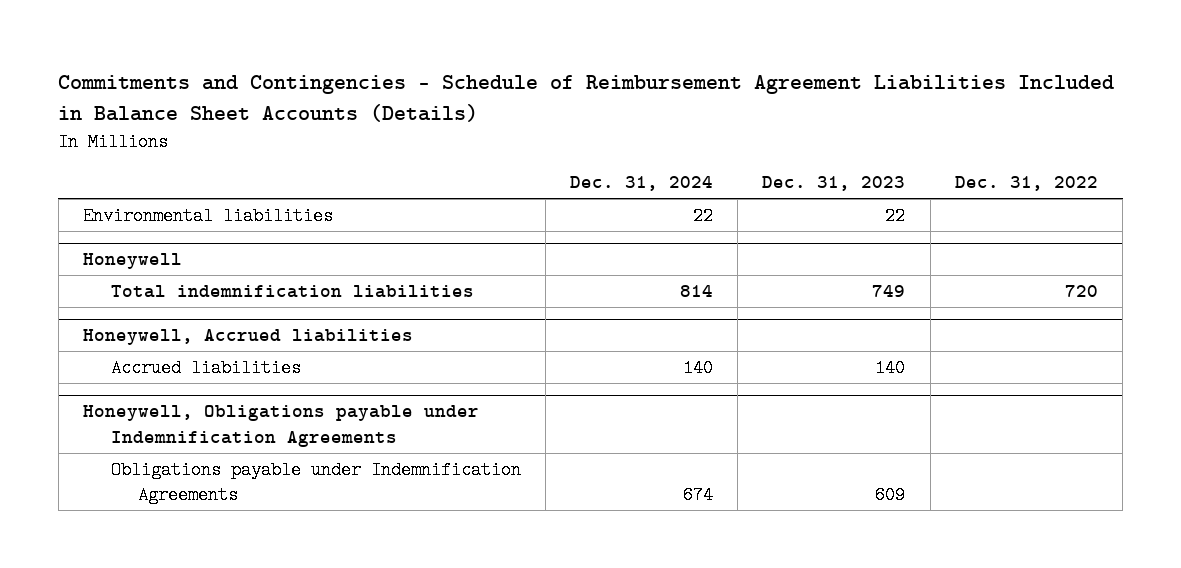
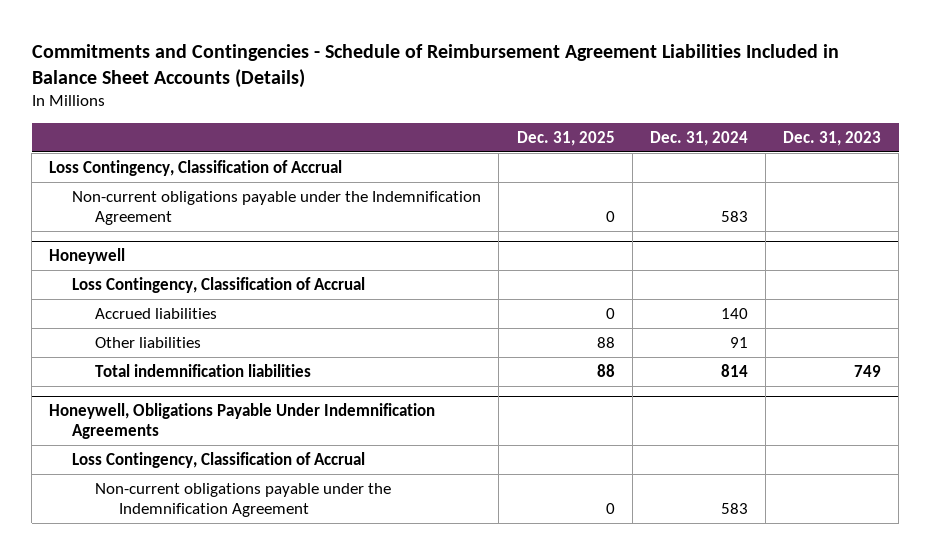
- | Dec. 31, 2024 | Dec. 31, 2023 | Dec. 31, 2022
+ | Dec. 31, 2025 | Dec. 31, 2024 | Dec. 31, 2023
- Environmental liabilities | 22 | 22 |
+ Loss Contingency, Classification of Accrual
+ Non-current obligations payable under the Indemnification Agreement | 0 | 583 |
@ Honeywell
+ Loss Contingency, Classification of Accrual
+ Accrued liabilities | 0 | 140 |
+ Other liabilities | 88 | 91 |
- Honeywell, Accrued liabilities
- Accrued liabilities | 140 | 140 |
- Honeywell, Obligations payable under Indemnification Agreements
- Obligations payable under Indemnification Agreements | 674 | 609 |
+ Honeywell, Obligations Payable Under Indemnification Agreements
+ Loss Contingency, Classification of Accrual
+ Non-current obligations payable under the Indemnification Agreement | 0 | 583 |

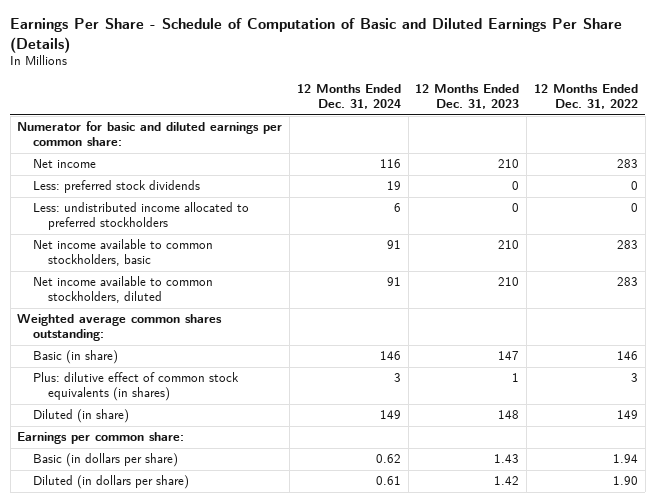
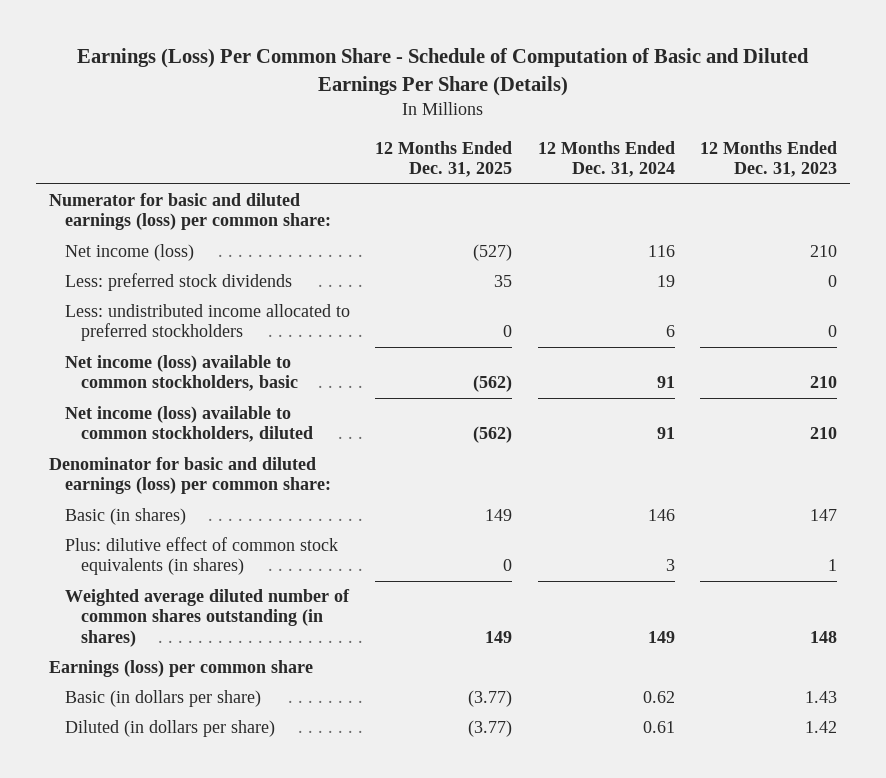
- Earnings Per Share - Schedule of Computation of Basic and Diluted Earnings Per Share (Details)
+ Earnings (Loss) Per Common Share - Schedule of Computation of Basic and Diluted Earnings Per Share (Details)
- | 12 Months Ended Dec. 31, 2024 | 12 Months Ended Dec. 31, 2023 | 12 Months Ended Dec. 31, 2022
+ | 12 Months Ended Dec. 31, 2025 | 12 Months Ended Dec. 31, 2024 | 12 Months Ended Dec. 31, 2023
- Numerator for basic and diluted earnings per common share:
- Net income | 116 | 210 | 283
+ Numerator for basic and diluted earnings (loss) per common share:
+ Net income (loss) | (527) | 116 | 210
- Net income available to common stockholders, basic | 91 | 210 | 283
- Net income available to common stockholders, diluted | 91 | 210 | 283
- Weighted average common shares outstanding:
- Basic (in share) | 146 | 147 | 146
+ Net income (loss) available to common stockholders, basic | (562) | 91 | 210
+ Net income (loss) available to common stockholders, diluted | (562) | 91 | 210
+ Denominator for basic and diluted earnings (loss) per common share:
+ Basic (in shares) | 149 | 146 | 147
- Diluted (in share) | 149 | 148 | 149
- Earnings per common share:
+ Weighted average diluted number of common shares outstanding (in shares) | 149 | 149 | 148
+ Earnings (loss) per common share

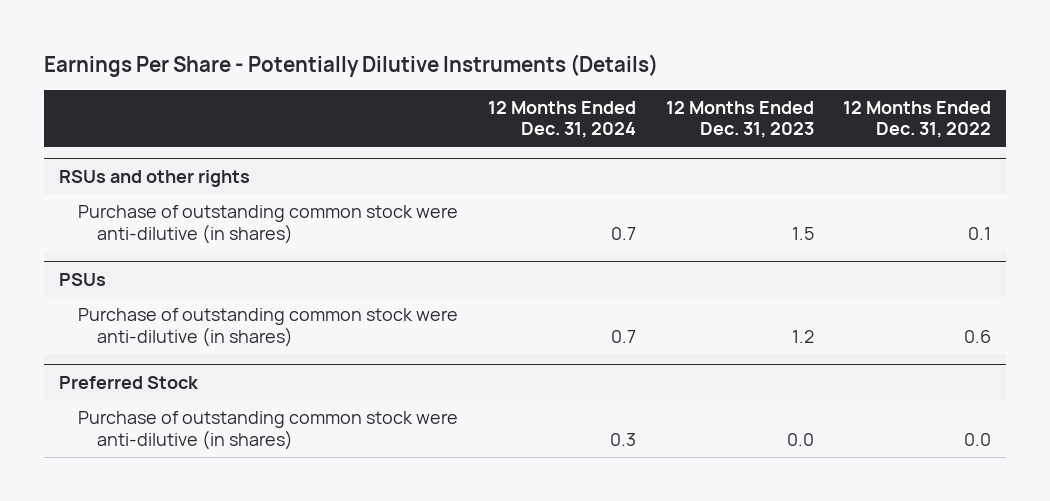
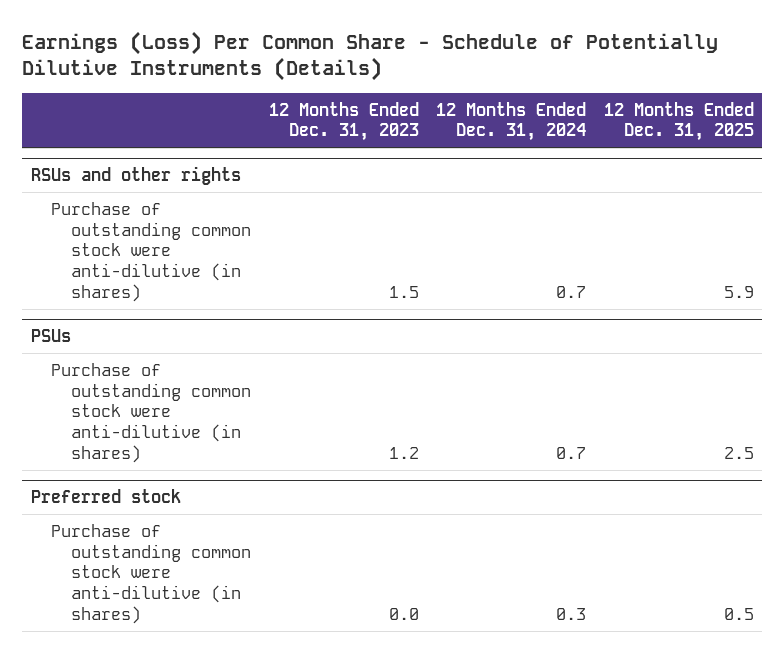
- Earnings Per Share - Potentially Dilutive Instruments (Details)
+ Earnings (Loss) Per Common Share - Schedule of Potentially Dilutive Instruments (Details)
- | 12 Months Ended Dec. 31, 2024 | 12 Months Ended Dec. 31, 2023 | 12 Months Ended Dec. 31, 2022
+ | 12 Months Ended Dec. 31, 2023 | 12 Months Ended Dec. 31, 2024 | 12 Months Ended Dec. 31, 2025
- Preferred Stock
+ Preferred stock

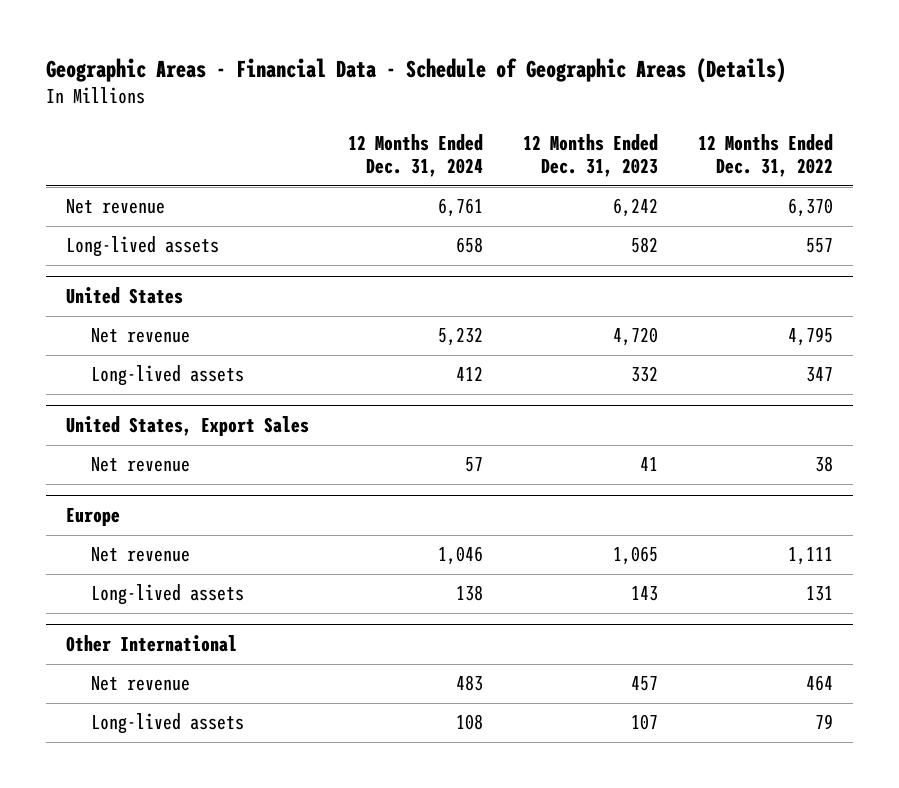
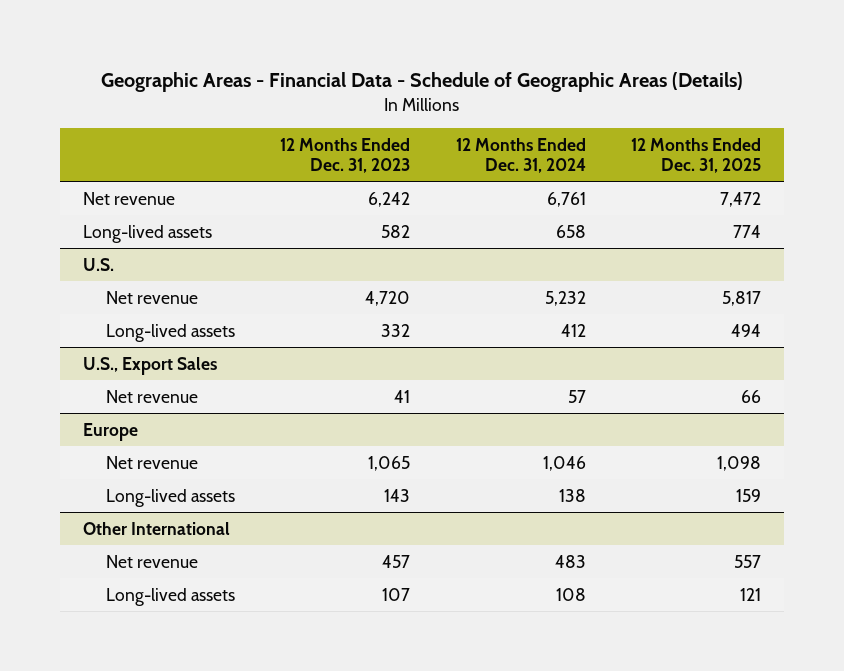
- | 12 Months Ended Dec. 31, 2024 | 12 Months Ended Dec. 31, 2023 | 12 Months Ended Dec. 31, 2022
+ | 12 Months Ended Dec. 31, 2023 | 12 Months Ended Dec. 31, 2024 | 12 Months Ended Dec. 31, 2025
- United States
+ U.S.
- United States, Export Sales
+ U.S., Export Sales

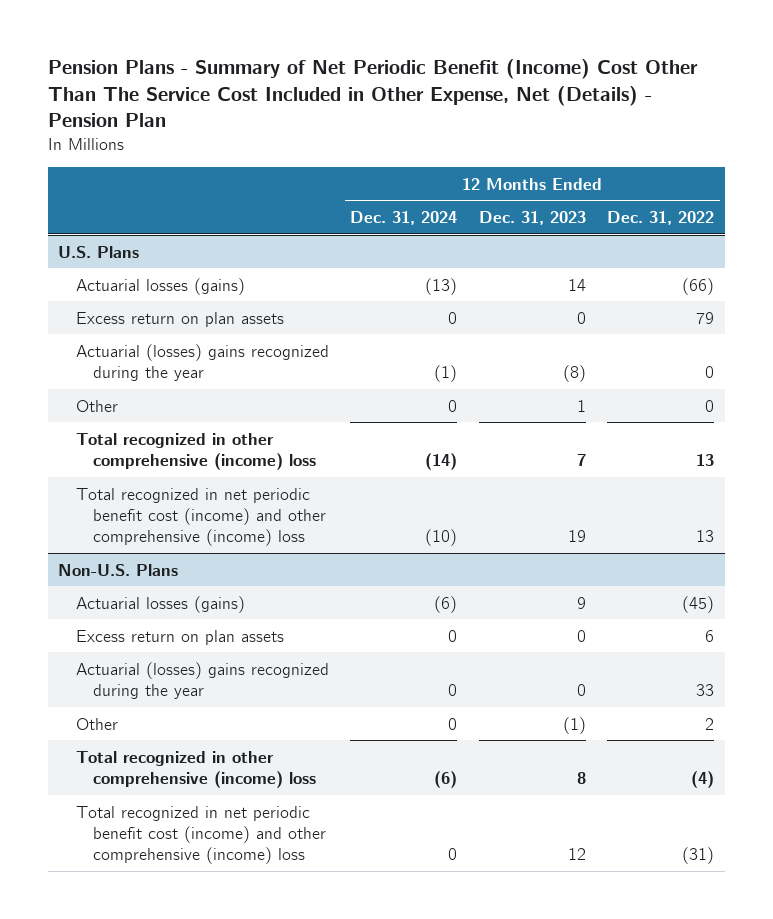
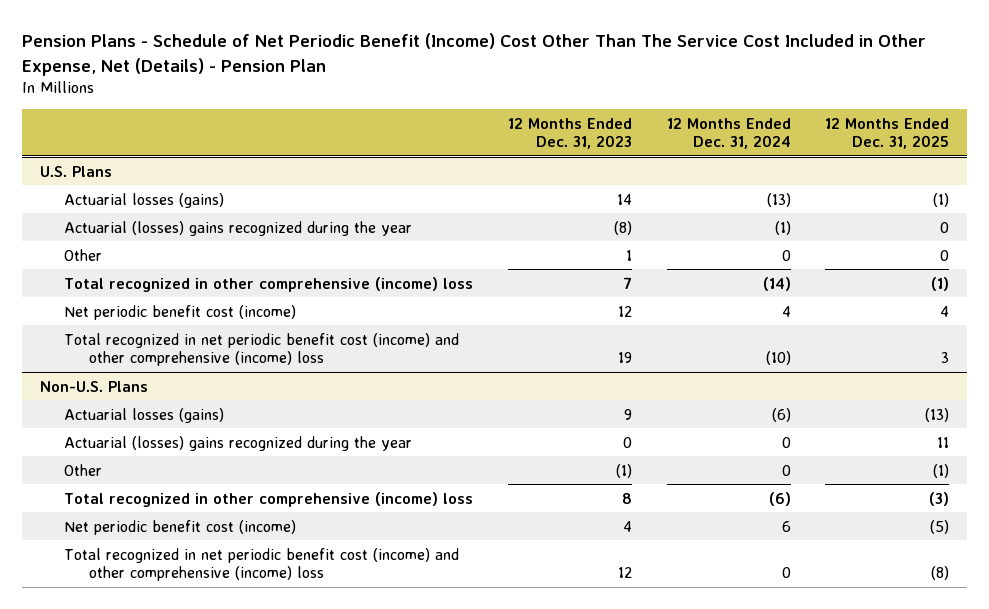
- Pension Plans - Summary of Net Periodic Benefit (Income) Cost Other Than The Service Cost Included in Other Expense, Net (Details) - Pension Plan
+ Pension Plans - Schedule of Net Periodic Benefit (Income) Cost Other Than The Service Cost Included in Other Expense, Net (Details) - Pension Plan
- | 12 Months Ended Dec. 31, 2024 | 12 Months Ended Dec. 31, 2023 | 12 Months Ended Dec. 31, 2022
+ | 12 Months Ended Dec. 31, 2023 | 12 Months Ended Dec. 31, 2024 | 12 Months Ended Dec. 31, 2025
@ U.S. Plans
- Excess return on plan assets | 0 | 0 | 79
+ Net periodic benefit cost (income) | 12 | 4 | 4
@ Non-U.S. Plans
- Excess return on plan assets | 0 | 0 | 6
+ Net periodic benefit cost (income) | 4 | 6 | (5)

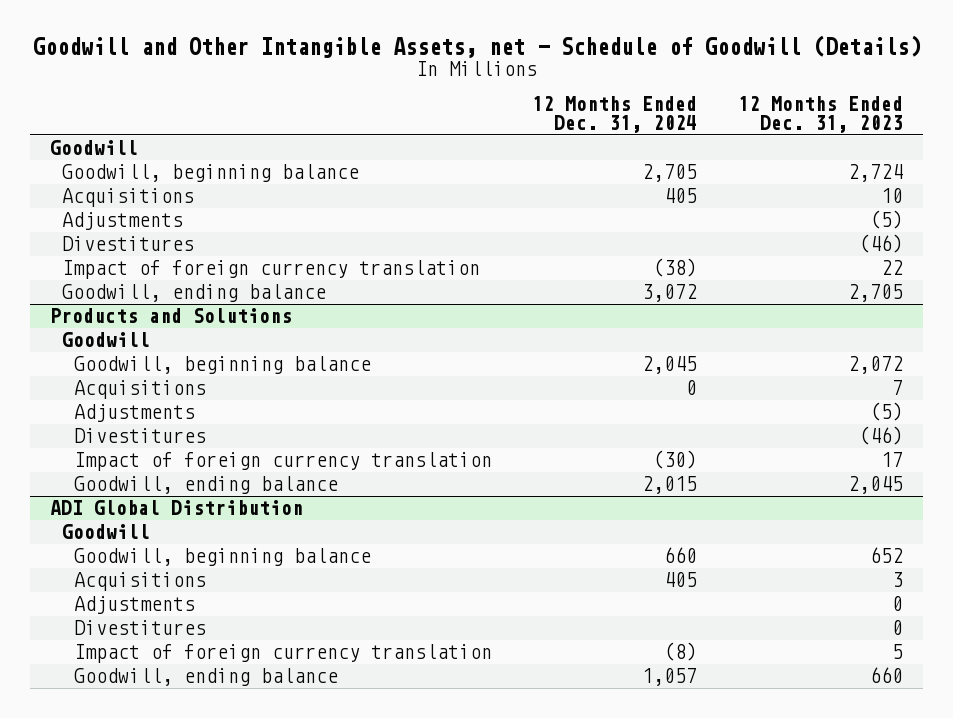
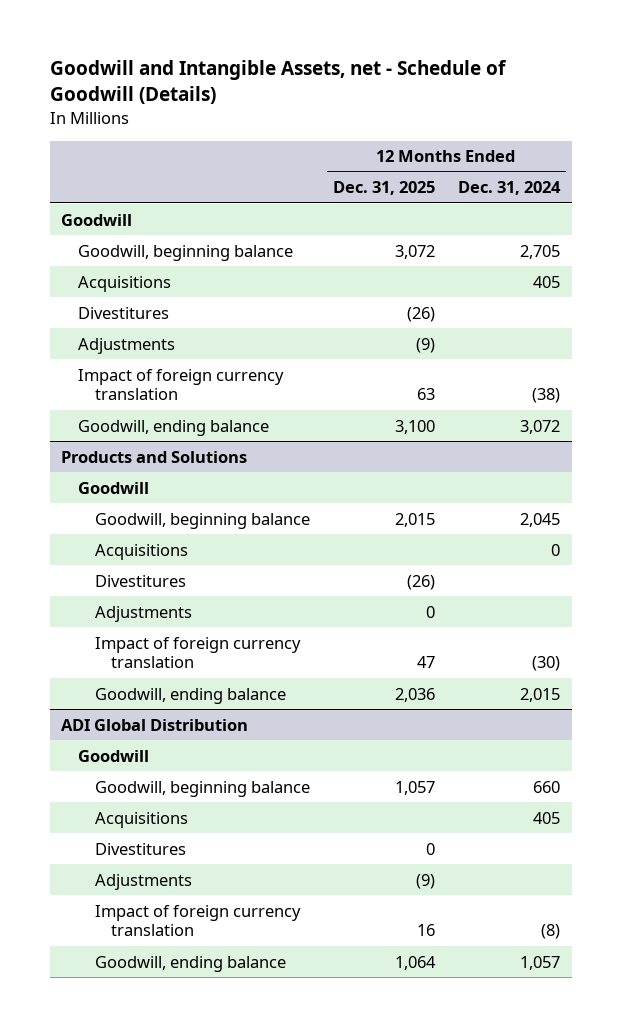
- Goodwill and Other Intangible Assets, net - Schedule of Goodwill (Details)
+ Goodwill and Intangible Assets, net - Schedule of Goodwill (Details)
- | 12 Months Ended Dec. 31, 2024 | 12 Months Ended Dec. 31, 2023
+ | 12 Months Ended Dec. 31, 2025 | 12 Months Ended Dec. 31, 2024
moved down: Adjustments | (9) |
@ Products and Solutions
moved down: Adjustments | 0 |
@ ADI Global Distribution
moved down: Adjustments | (9) |

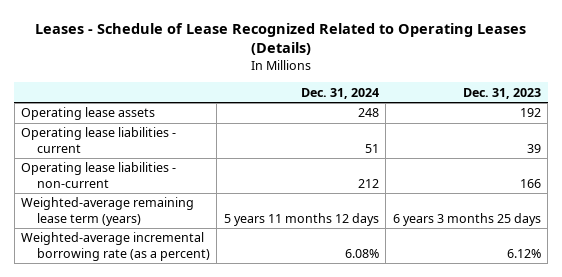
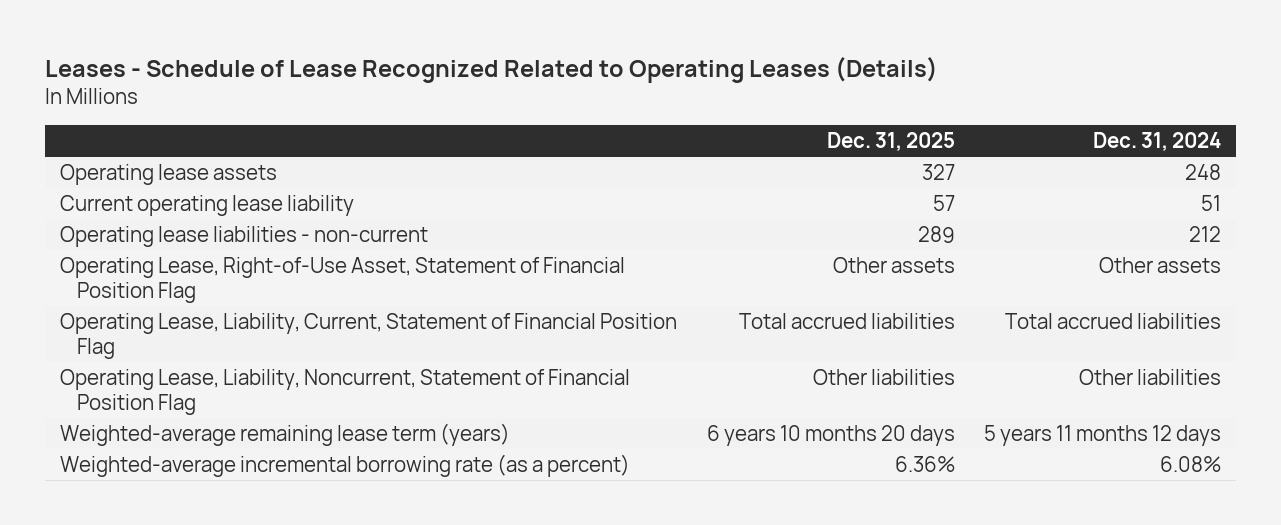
- | Dec. 31, 2024 | Dec. 31, 2023
+ | Dec. 31, 2025 | Dec. 31, 2024
- Operating lease liabilities - current | 51 | 39
+ Current operating lease liability | 57 | 51
+ Operating Lease, Right-of-Use Asset, Statement of Financial Position Flag | Other assets | Other assets
+ Operating Lease, Liability, Current, Statement of Financial Position Flag | Total accrued liabilities | Total accrued liabilities
+ Operating Lease, Liability, Noncurrent, Statement of Financial Position Flag | Other liabilities | Other liabilities

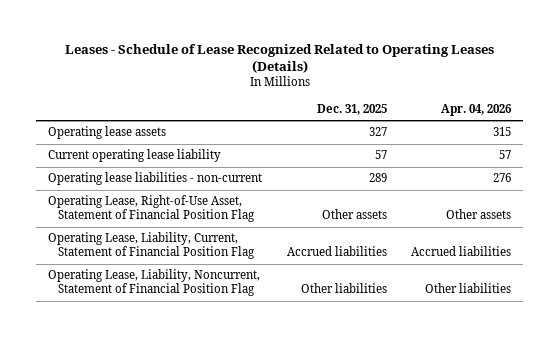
- | Dec. 31, 2025 | Dec. 31, 2024
+ | Dec. 31, 2025 | Apr. 04, 2026
- Operating Lease, Liability, Current, Statement of Financial Position Flag | Total accrued liabilities | Total accrued liabilities
+ Operating Lease, Liability, Current, Statement of Financial Position Flag | Accrued liabilities | Accrued liabilities
- Weighted-average remaining lease term (years) | 6 years 10 months 20 days | 5 years 11 months 12 days
- Weighted-average incremental borrowing rate (as a percent) | 6.36% | 6.08%

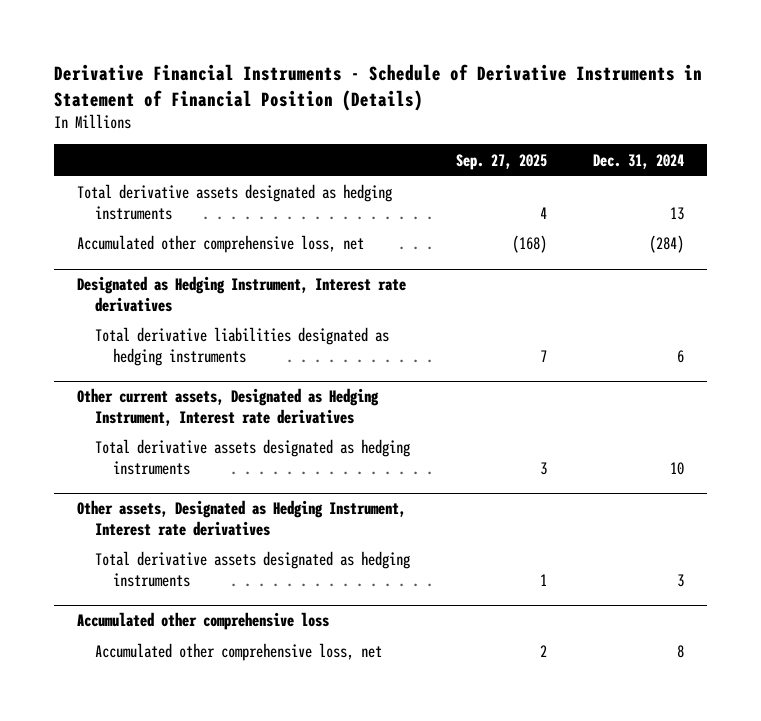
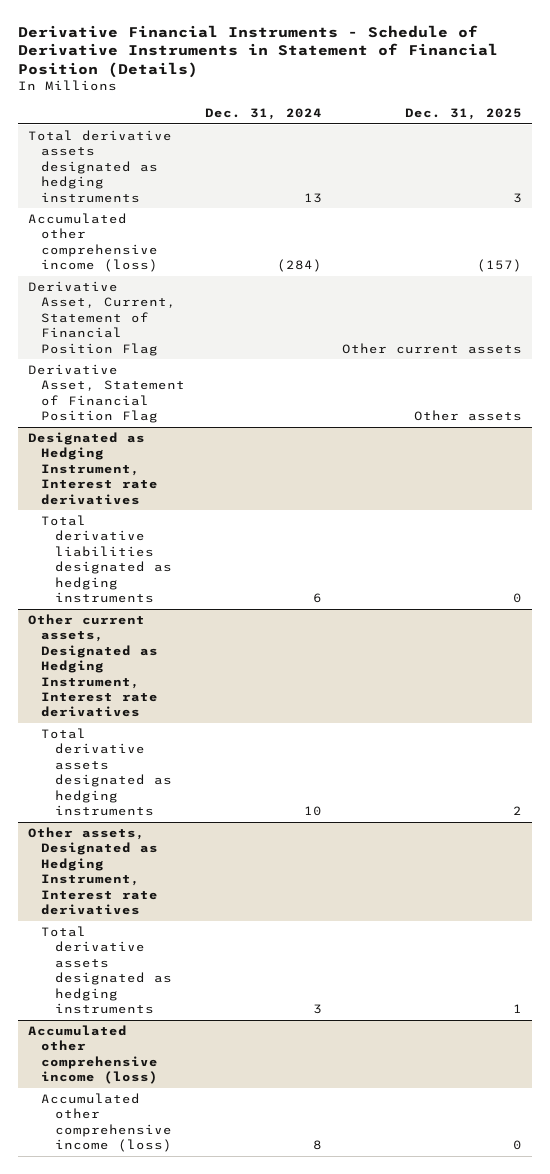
- | Sep. 27, 2025 | Dec. 31, 2024
+ | Dec. 31, 2024 | Dec. 31, 2025
- Accumulated other comprehensive loss, net | (168) | (284)
+ Accumulated other comprehensive income (loss) | (284) | (157)
+ Derivative Asset, Current, Statement of Financial Position Flag | | Other current assets
+ Derivative Asset, Statement of Financial Position Flag | | Other assets
- Accumulated other comprehensive loss
- Accumulated other comprehensive loss, net | 2 | 8
+ Accumulated other comprehensive income (loss)
+ Accumulated other comprehensive income (loss) | 8 | 0

